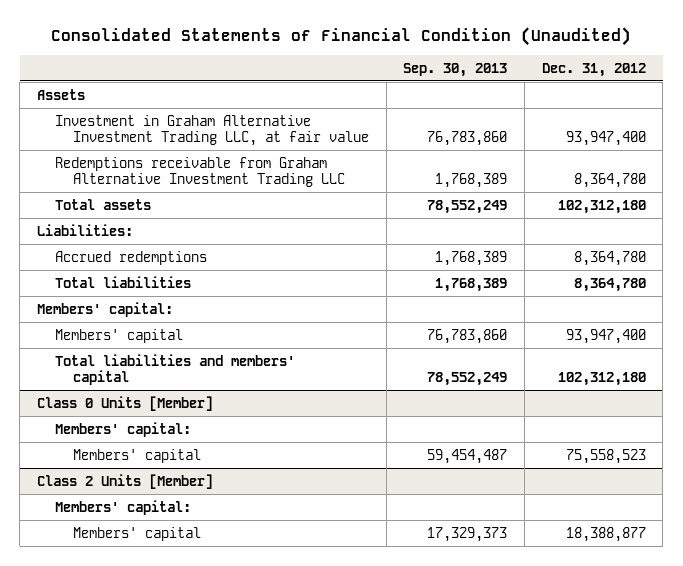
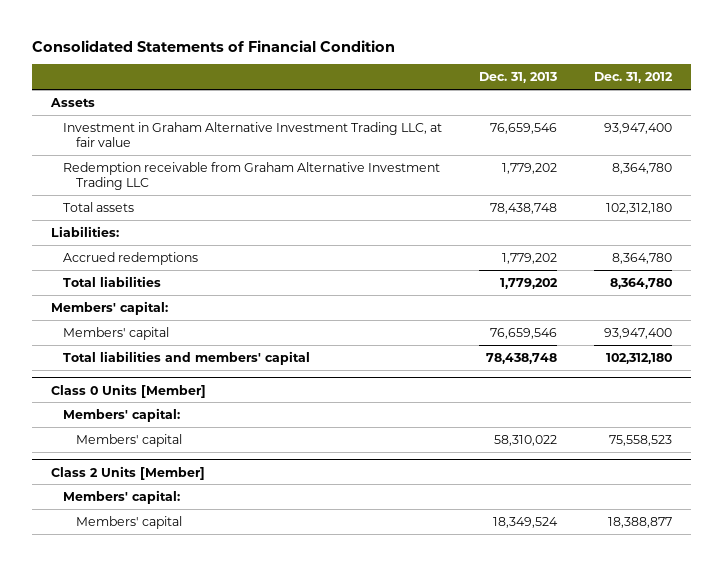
- Consolidated Statements of Financial Condition (Unaudited)
+ Consolidated Statements of Financial Condition
- | Sep. 30, 2013 | Dec. 31, 2012
+ | Dec. 31, 2013 | Dec. 31, 2012
- Redemptions receivable from Graham Alternative Investment Trading LLC | 1,768,389 | 8,364,780
+ Redemption receivable from Graham Alternative Investment Trading LLC | 1,779,202 | 8,364,780

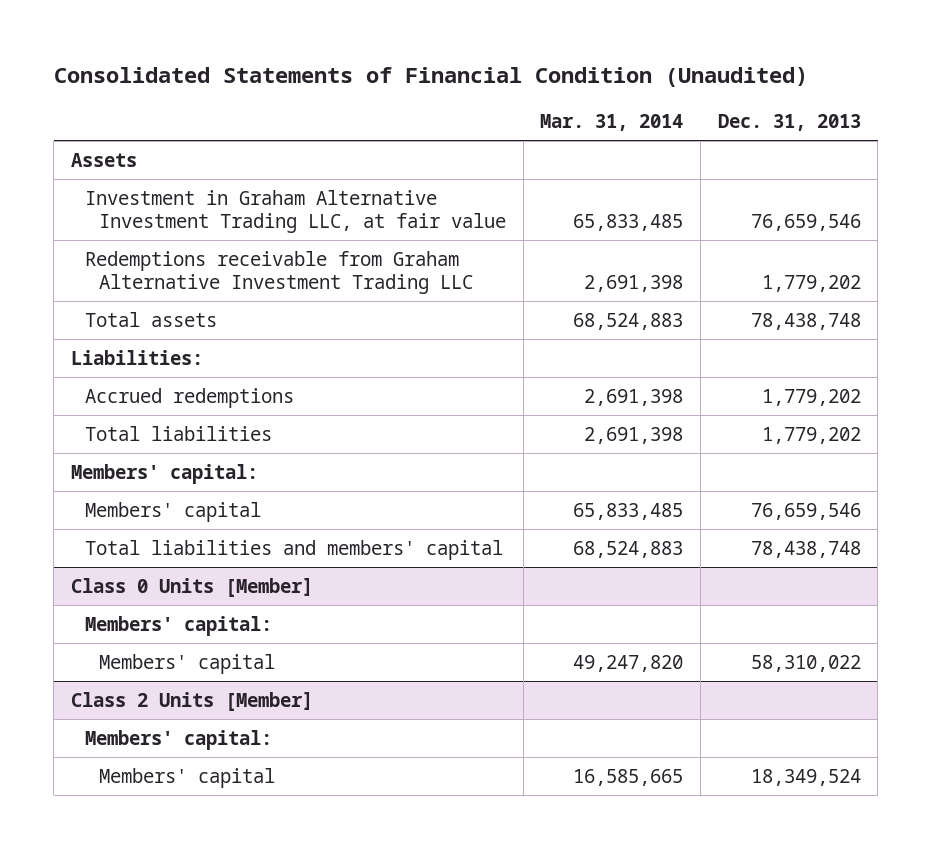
- Consolidated Statements of Financial Condition
+ Consolidated Statements of Financial Condition (Unaudited)
- | Dec. 31, 2013 | Dec. 31, 2012
+ | Mar. 31, 2014 | Dec. 31, 2013
- Redemption receivable from Graham Alternative Investment Trading LLC | 1,779,202 | 8,364,780
+ Redemptions receivable from Graham Alternative Investment Trading LLC | 2,691,398 | 1,779,202

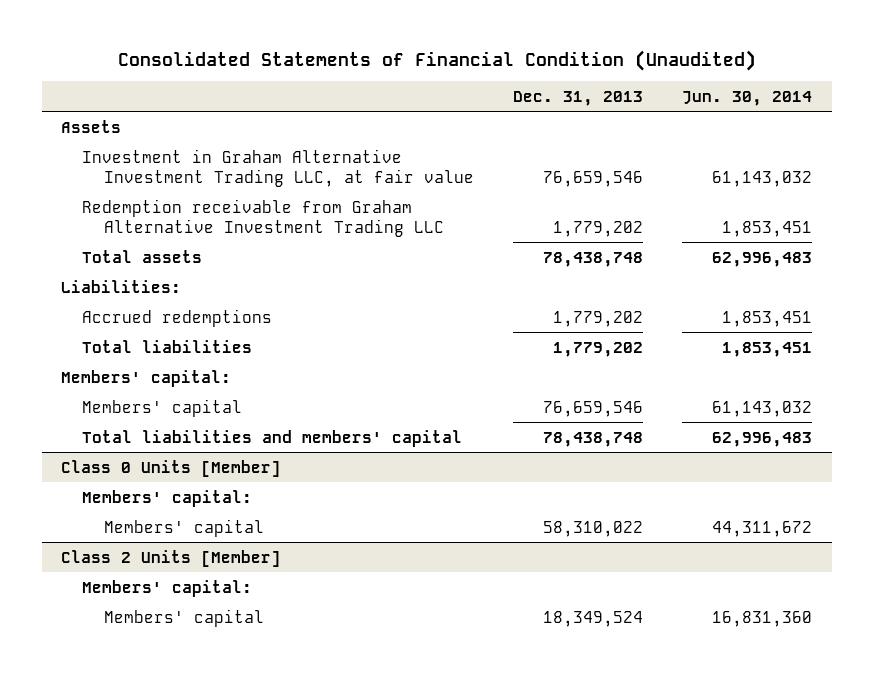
- | Mar. 31, 2014 | Dec. 31, 2013
+ | Dec. 31, 2013 | Jun. 30, 2014
- Redemptions receivable from Graham Alternative Investment Trading LLC | 2,691,398 | 1,779,202
+ Redemption receivable from Graham Alternative Investment Trading LLC | 1,779,202 | 1,853,451

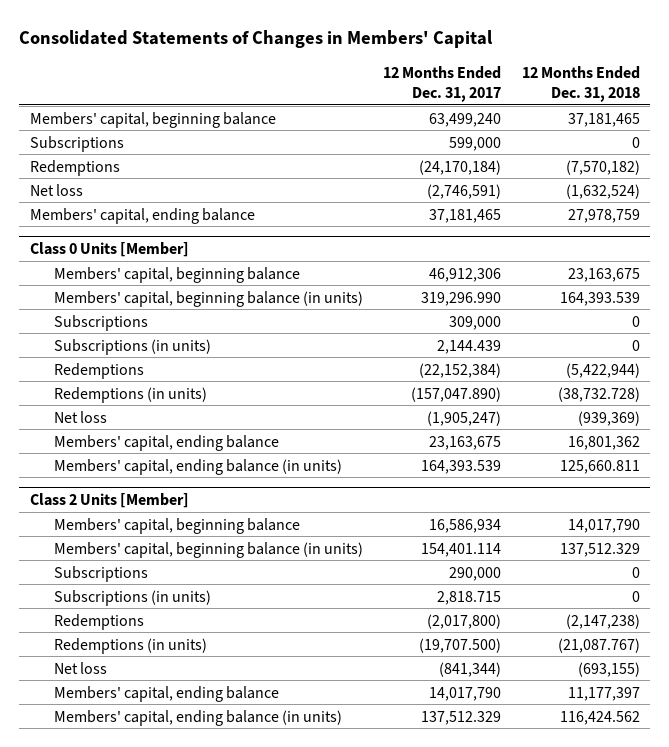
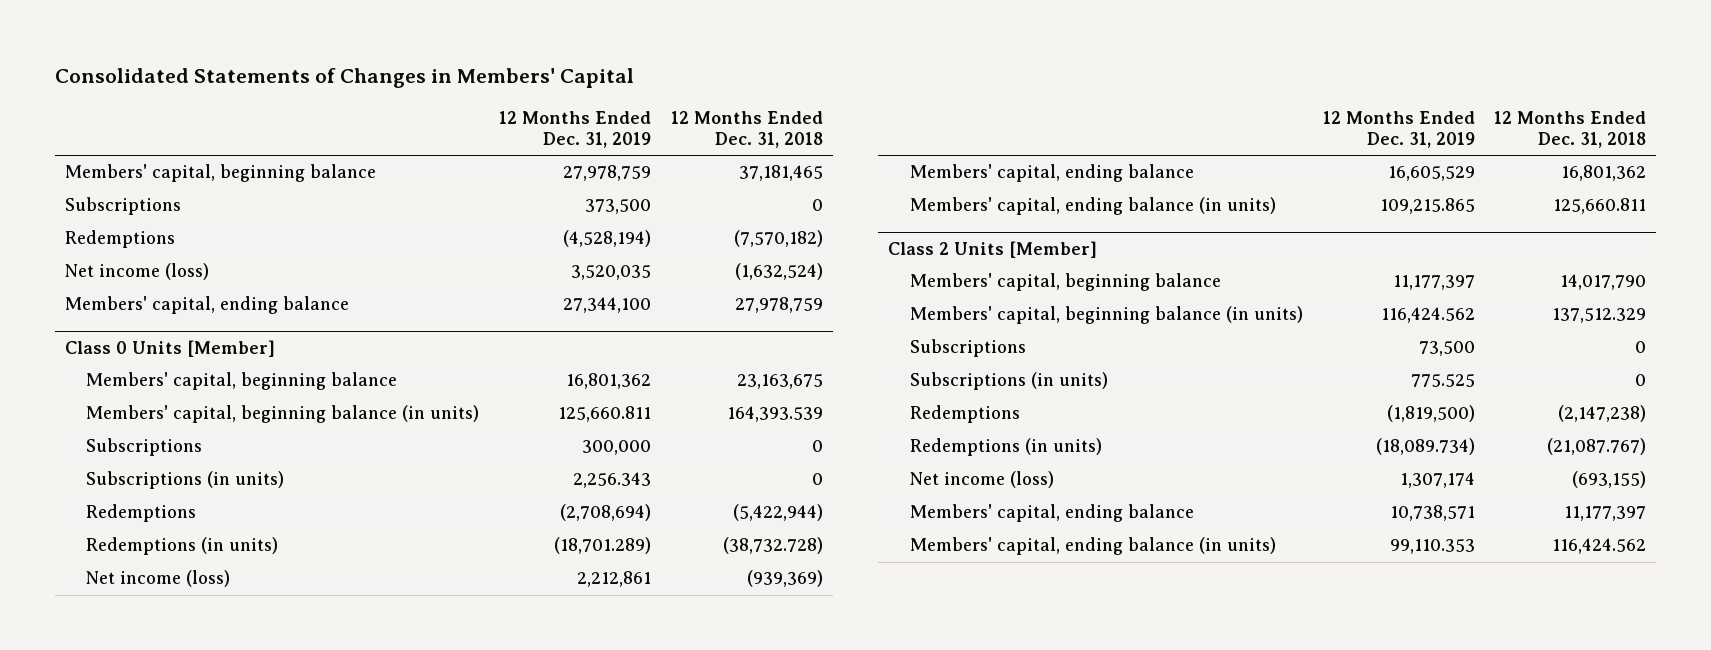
- | 12 Months Ended Dec. 31, 2017 | 12 Months Ended Dec. 31, 2018
+ | 12 Months Ended Dec. 31, 2019 | 12 Months Ended Dec. 31, 2018
- Net loss | (2,746,591) | (1,632,524)
+ Net income (loss) | 3,520,035 | (1,632,524)
@ Class 0 Units [Member]
- Net loss | (1,905,247) | (939,369)
+ Net income (loss) | 2,212,861 | (939,369)
@ Class 2 Units [Member]
- Net loss | (841,344) | (693,155)
+ Net income (loss) | 1,307,174 | (693,155)

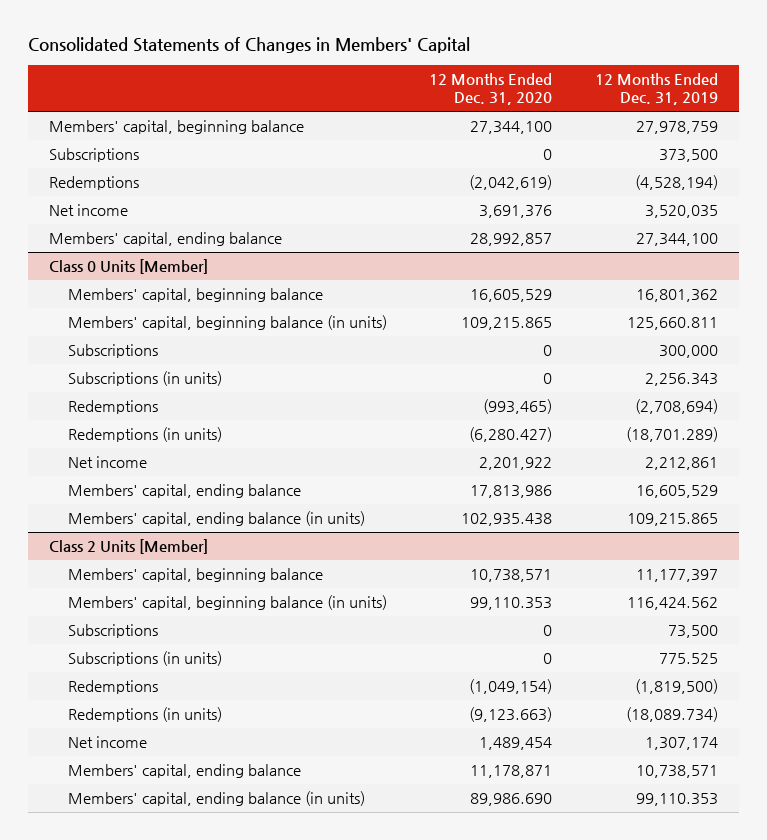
- | 12 Months Ended Dec. 31, 2019 | 12 Months Ended Dec. 31, 2018
+ | 12 Months Ended Dec. 31, 2020 | 12 Months Ended Dec. 31, 2019
- Net income (loss) | 3,520,035 | (1,632,524)
+ Net income | 3,691,376 | 3,520,035
@ Class 0 Units [Member]
- Net income (loss) | 2,212,861 | (939,369)
+ Net income | 2,201,922 | 2,212,861
@ Class 2 Units [Member]
- Net income (loss) | 1,307,174 | (693,155)
+ Net income | 1,489,454 | 1,307,174

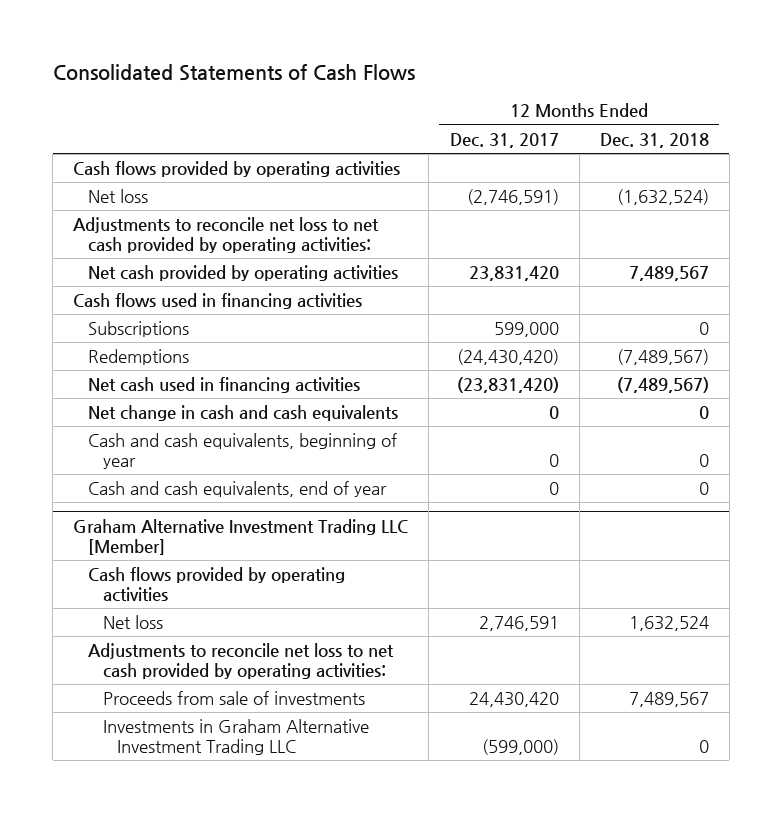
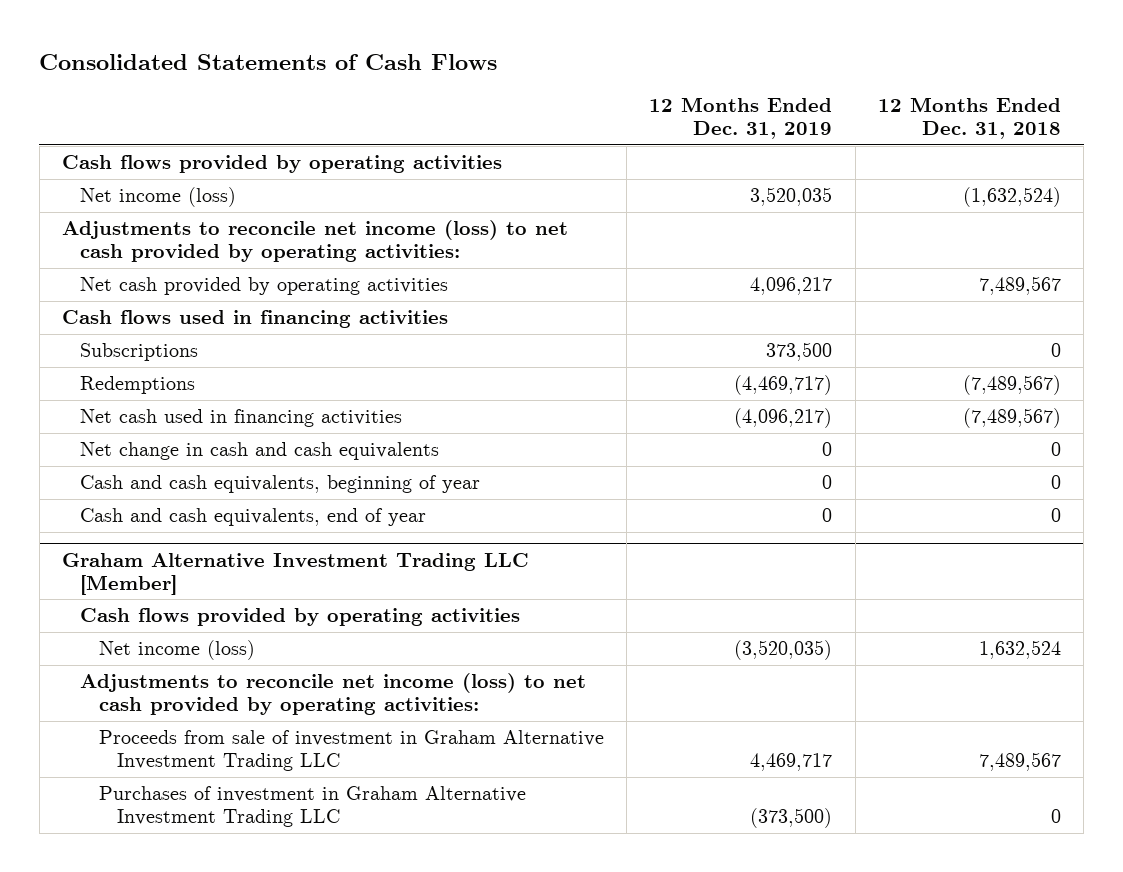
- | 12 Months Ended Dec. 31, 2017 | 12 Months Ended Dec. 31, 2018
+ | 12 Months Ended Dec. 31, 2019 | 12 Months Ended Dec. 31, 2018
- Net loss | (2,746,591) | (1,632,524)
- Adjustments to reconcile net loss to net cash provided by operating activities:
+ Net income (loss) | 3,520,035 | (1,632,524)
+ Adjustments to reconcile net income (loss) to net cash provided by operating activities:
@ Graham Alternative Investment Trading LLC [Member]
- Net loss | 2,746,591 | 1,632,524
- Adjustments to reconcile net loss to net cash provided by operating activities:
- Proceeds from sale of investments | 24,430,420 | 7,489,567
- Investments in Graham Alternative Investment Trading LLC | (599,000) | 0
+ Net income (loss) | (3,520,035) | 1,632,524
+ Adjustments to reconcile net income (loss) to net cash provided by operating activities:
+ Proceeds from sale of investment in Graham Alternative Investment Trading LLC | 4,469,717 | 7,489,567
+ Purchases of investment in Graham Alternative Investment Trading LLC | (373,500) | 0

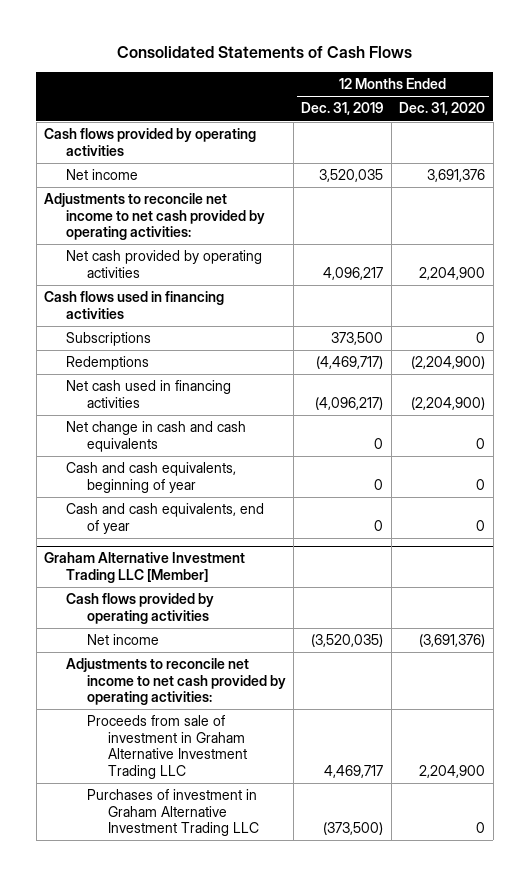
- | 12 Months Ended Dec. 31, 2019 | 12 Months Ended Dec. 31, 2018
+ | 12 Months Ended Dec. 31, 2019 | 12 Months Ended Dec. 31, 2020
- Net income (loss) | 3,520,035 | (1,632,524)
- Adjustments to reconcile net income (loss) to net cash provided by operating activities:
+ Net income | 3,520,035 | 3,691,376
+ Adjustments to reconcile net income to net cash provided by operating activities:
@ Graham Alternative Investment Trading LLC [Member]
- Net income (loss) | (3,520,035) | 1,632,524
- Adjustments to reconcile net income (loss) to net cash provided by operating activities:
+ Net income | (3,520,035) | (3,691,376)
+ Adjustments to reconcile net income to net cash provided by operating activities:

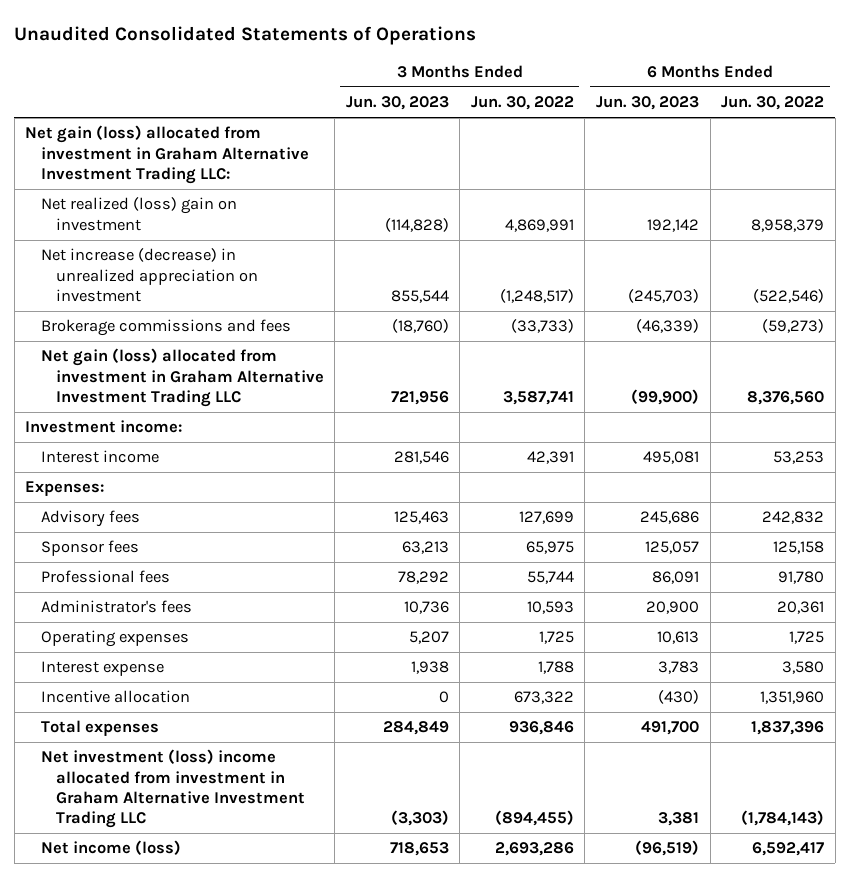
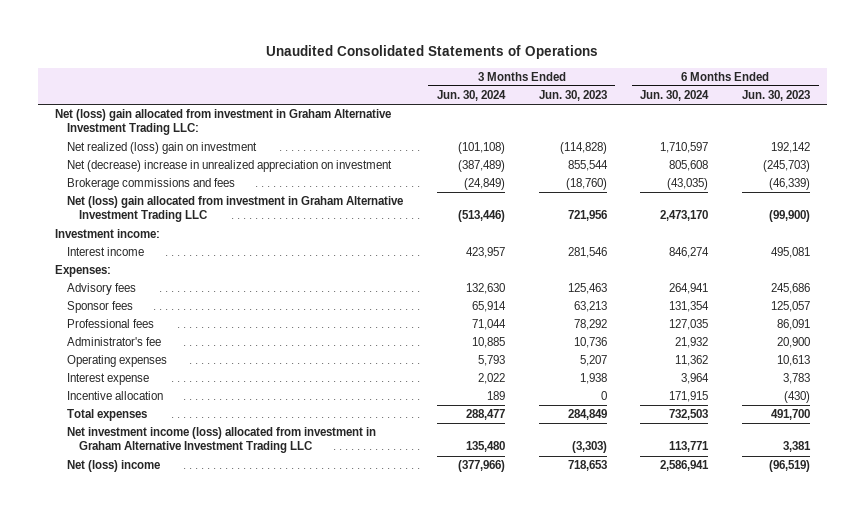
- | 3 Months Ended Jun. 30, 2023 | 3 Months Ended Jun. 30, 2022 | 6 Months Ended Jun. 30, 2023 | 6 Months Ended Jun. 30, 2022
+ | 3 Months Ended Jun. 30, 2024 | 3 Months Ended Jun. 30, 2023 | 6 Months Ended Jun. 30, 2024 | 6 Months Ended Jun. 30, 2023
- Net gain (loss) allocated from investment in Graham Alternative Investment Trading LLC:
+ Net (loss) gain allocated from investment in Graham Alternative Investment Trading LLC:
- Net increase (decrease) in unrealized appreciation on investment | 855,544 | (1,248,517) | (245,703) | (522,546)
+ Net (decrease) increase in unrealized appreciation on investment | (387,489) | 855,544 | 805,608 | (245,703)
- Net gain (loss) allocated from investment in Graham Alternative Investment Trading LLC | 721,956 | 3,587,741 | (99,900) | 8,376,560
+ Net (loss) gain allocated from investment in Graham Alternative Investment Trading LLC | (513,446) | 721,956 | 2,473,170 | (99,900)
- Administrator's fees | 10,736 | 10,593 | 20,900 | 20,361
+ Administrator's fee | 10,885 | 10,736 | 21,932 | 20,900
- Net investment (loss) income allocated from investment in Graham Alternative Investment Trading LLC | (3,303) | (894,455) | 3,381 | (1,784,143)
- Net income (loss) | 718,653 | 2,693,286 | (96,519) | 6,592,417
+ Net investment income (loss) allocated from investment in Graham Alternative Investment Trading LLC | 135,480 | (3,303) | 113,771 | 3,381
+ Net (loss) income | (377,966) | 718,653 | 2,586,941 | (96,519)

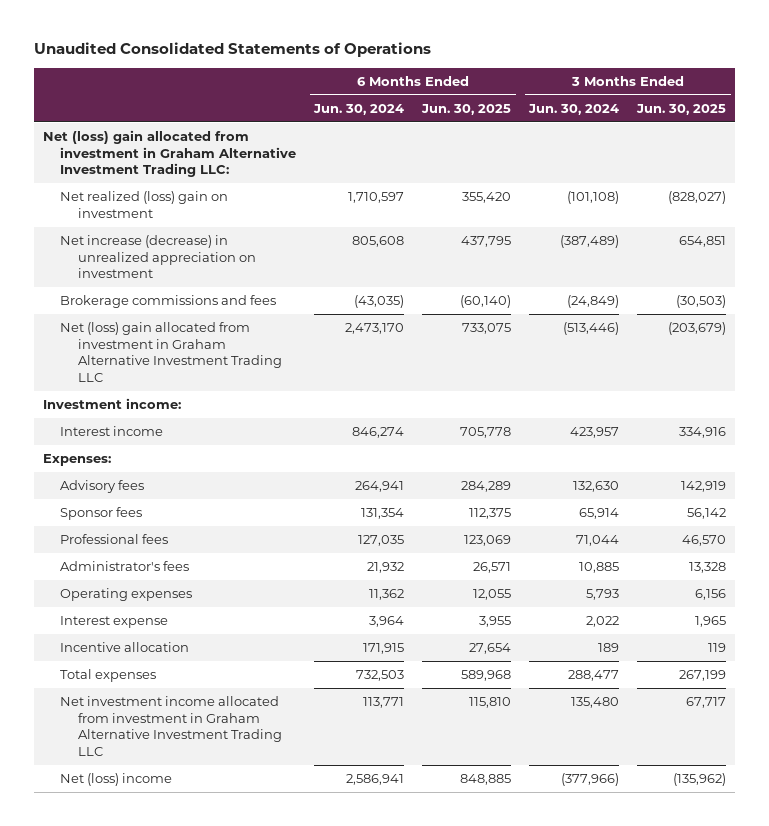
- | 3 Months Ended Jun. 30, 2024 | 3 Months Ended Jun. 30, 2023 | 6 Months Ended Jun. 30, 2024 | 6 Months Ended Jun. 30, 2023
+ | 6 Months Ended Jun. 30, 2024 | 6 Months Ended Jun. 30, 2025 | 3 Months Ended Jun. 30, 2024 | 3 Months Ended Jun. 30, 2025
- Net (decrease) increase in unrealized appreciation on investment | (387,489) | 855,544 | 805,608 | (245,703)
+ Net increase (decrease) in unrealized appreciation on investment | 805,608 | 437,795 | (387,489) | 654,851
- Administrator's fee | 10,885 | 10,736 | 21,932 | 20,900
+ Administrator's fees | 21,932 | 26,571 | 10,885 | 13,328
- Net investment income (loss) allocated from investment in Graham Alternative Investment Trading LLC | 135,480 | (3,303) | 113,771 | 3,381
+ Net investment income allocated from investment in Graham Alternative Investment Trading LLC | 113,771 | 115,810 | 135,480 | 67,717

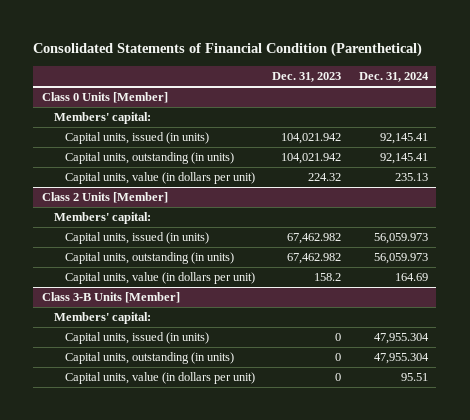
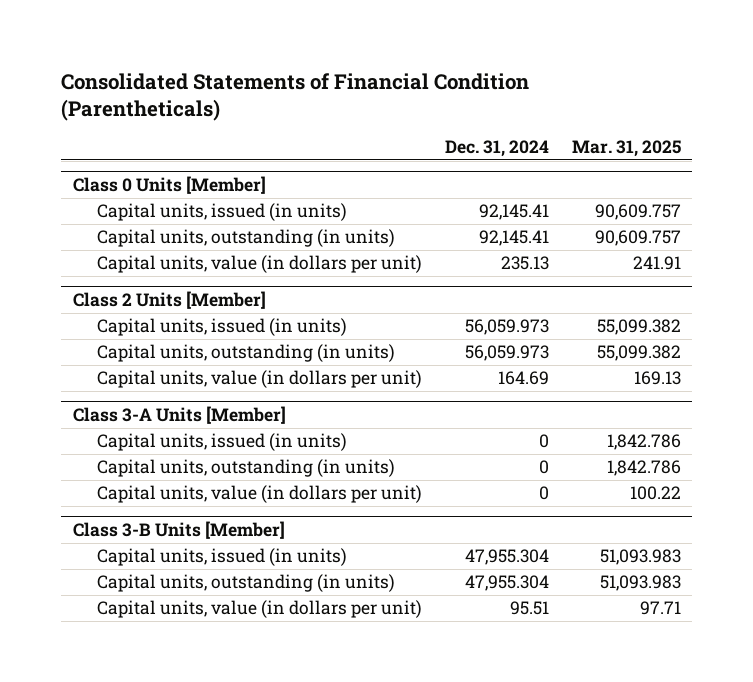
- Consolidated Statements of Financial Condition (Parenthetical)
+ Consolidated Statements of Financial Condition (Parentheticals)
- | Dec. 31, 2023 | Dec. 31, 2024
+ | Dec. 31, 2024 | Mar. 31, 2025
@ Class 0 Units [Member]
- Members' capital:
@ Class 2 Units [Member]
- Members' capital:
+ Class 3-A Units [Member]
+ Capital units, issued (in units) | 0 | 1,842.786
+ Capital units, outstanding (in units) | 0 | 1,842.786
+ Capital units, value (in dollars per unit) | 0 | 100.22
@ Class 3-B Units [Member]
- Members' capital:

